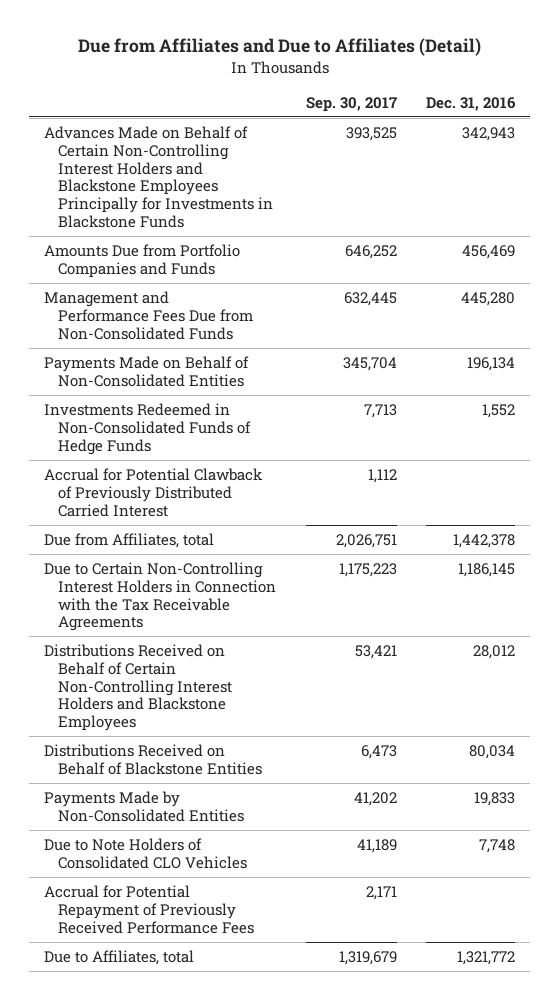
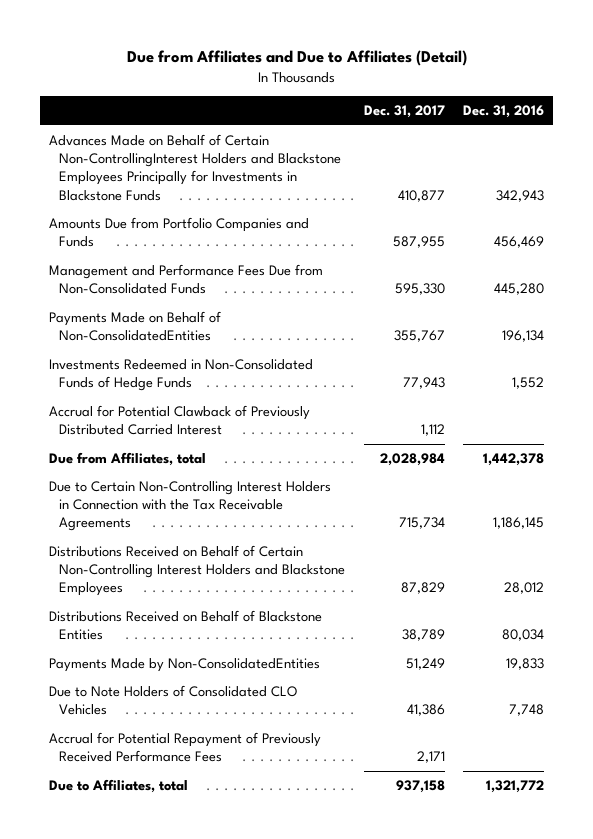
- | Sep. 30, 2017 | Dec. 31, 2016
+ | Dec. 31, 2017 | Dec. 31, 2016
- Advances Made on Behalf of Certain Non-Controlling Interest Holders and Blackstone Employees Principally for Investments in Blackstone Funds | 393,525 | 342,943
+ Advances Made on Behalf of Certain Non-ControllingInterest Holders and Blackstone Employees Principally for Investments in Blackstone Funds | 410,877 | 342,943
- Payments Made on Behalf of Non-Consolidated Entities | 345,704 | 196,134
+ Payments Made on Behalf of Non-ConsolidatedEntities | 355,767 | 196,134
- Payments Made by Non-Consolidated Entities | 41,202 | 19,833
+ Payments Made by Non-ConsolidatedEntities | 51,249 | 19,833

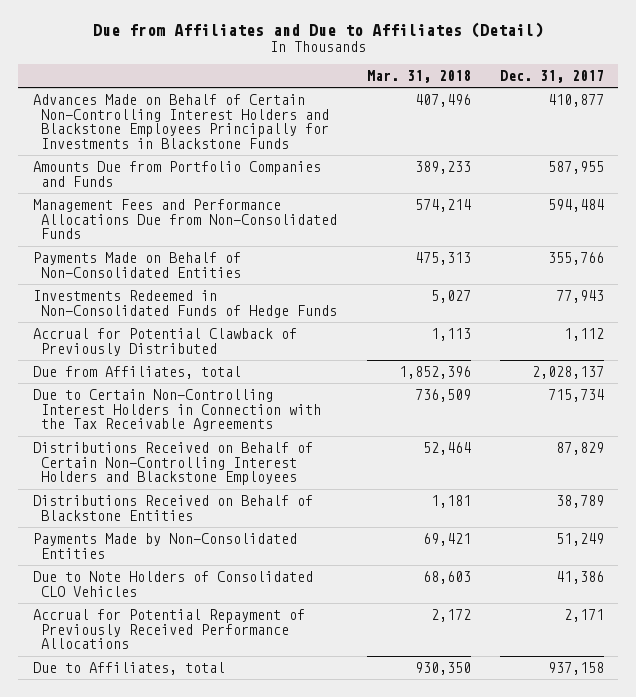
- | Dec. 31, 2017 | Dec. 31, 2016
+ | Mar. 31, 2018 | Dec. 31, 2017
- Advances Made on Behalf of Certain Non-ControllingInterest Holders and Blackstone Employees Principally for Investments in Blackstone Funds | 410,877 | 342,943
+ Advances Made on Behalf of Certain Non-Controlling Interest Holders and Blackstone Employees Principally for Investments in Blackstone Funds | 407,496 | 410,877
- Management and Performance Fees Due from Non-Consolidated Funds | 595,330 | 445,280
- Payments Made on Behalf of Non-ConsolidatedEntities | 355,767 | 196,134
+ Management Fees and Performance Allocations Due from Non-Consolidated Funds | 574,214 | 594,484
+ Payments Made on Behalf of Non-Consolidated Entities | 475,313 | 355,766
- Accrual for Potential Clawback of Previously Distributed Carried Interest | 1,112 |
- Due from Affiliates, total | 2,028,984 | 1,442,378
+ Accrual for Potential Clawback of Previously Distributed | 1,113 | 1,112
+ Due from Affiliates, total | 1,852,396 | 2,028,137
- Payments Made by Non-ConsolidatedEntities | 51,249 | 19,833
+ Payments Made by Non-Consolidated Entities | 69,421 | 51,249
- Accrual for Potential Repayment of Previously Received Performance Fees | 2,171 |
+ Accrual for Potential Repayment of Previously Received Performance Allocations | 2,172 | 2,171

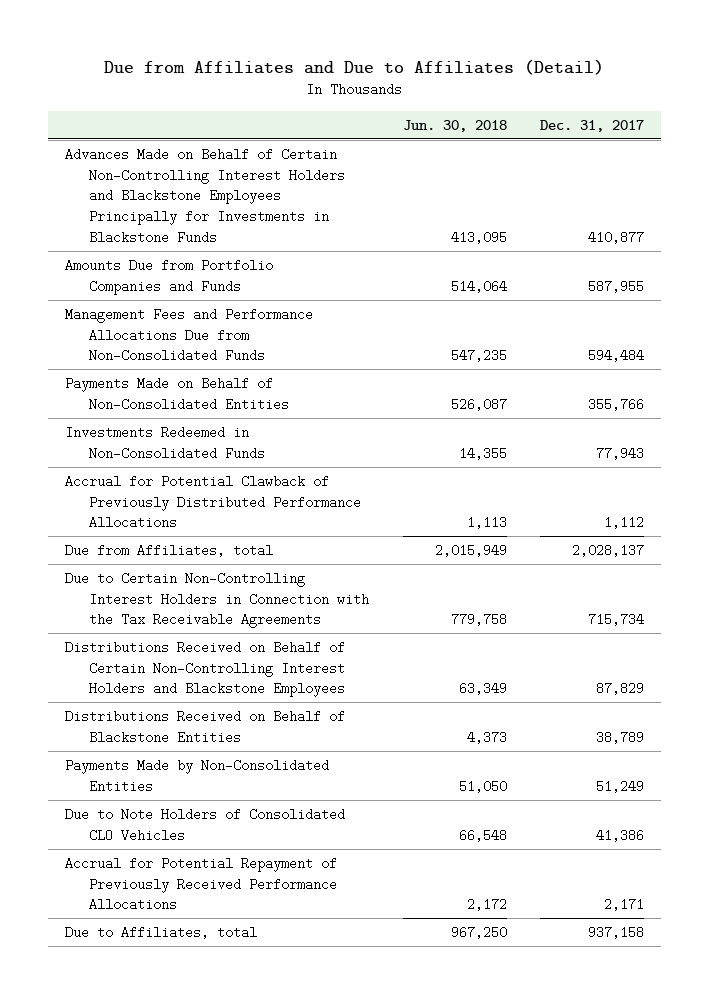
- | Mar. 31, 2018 | Dec. 31, 2017
+ | Jun. 30, 2018 | Dec. 31, 2017
- Investments Redeemed in Non-Consolidated Funds of Hedge Funds | 5,027 | 77,943
- Accrual for Potential Clawback of Previously Distributed | 1,113 | 1,112
+ Investments Redeemed in Non-Consolidated Funds | 14,355 | 77,943
+ Accrual for Potential Clawback of Previously Distributed Performance Allocations | 1,113 | 1,112

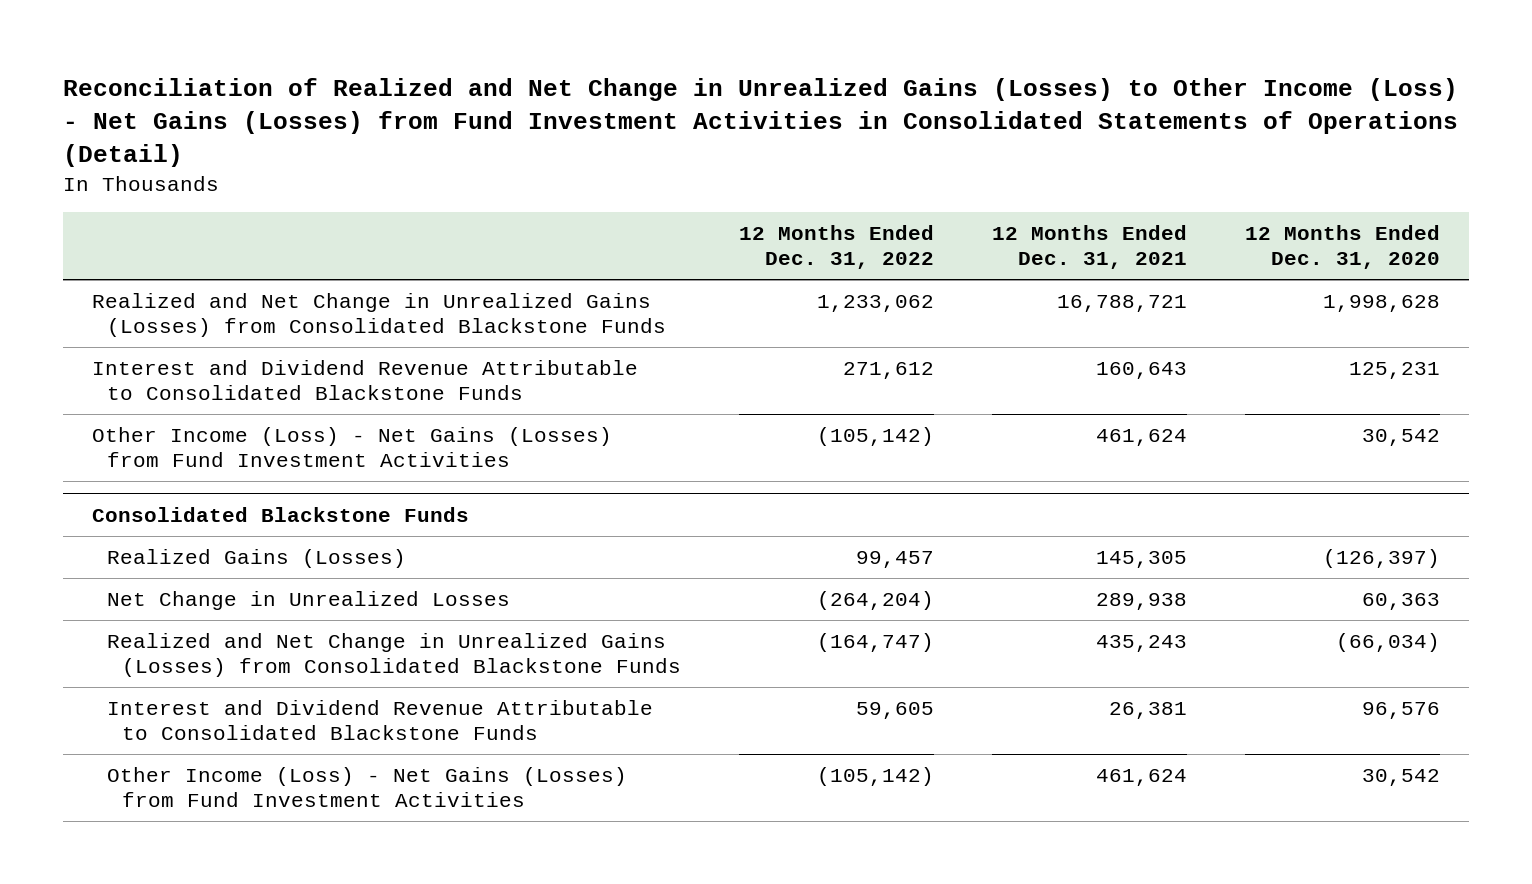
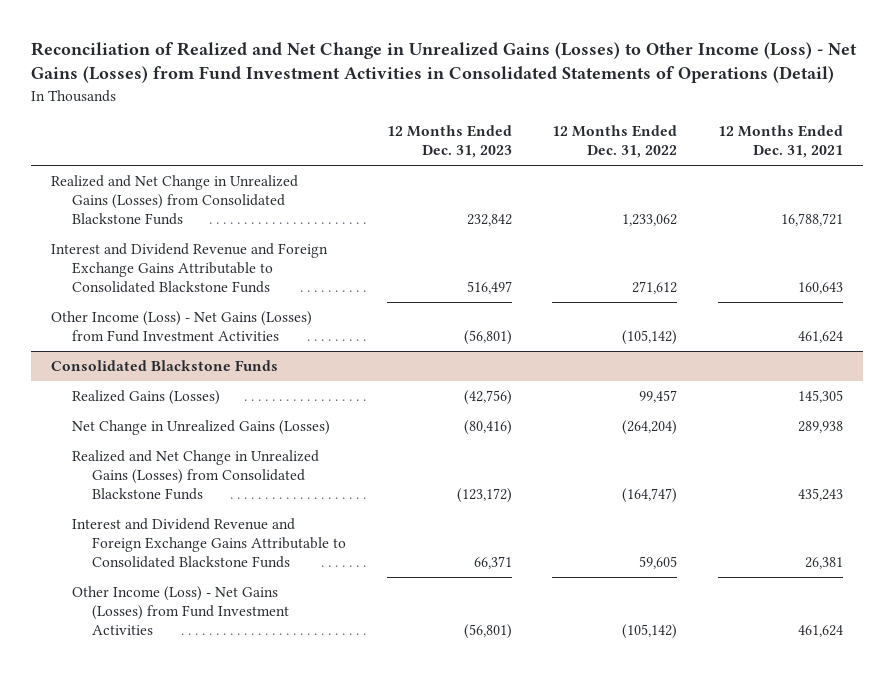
- | 12 Months Ended Dec. 31, 2022 | 12 Months Ended Dec. 31, 2021 | 12 Months Ended Dec. 31, 2020
+ | 12 Months Ended Dec. 31, 2023 | 12 Months Ended Dec. 31, 2022 | 12 Months Ended Dec. 31, 2021
- Interest and Dividend Revenue Attributable to Consolidated Blackstone Funds | 271,612 | 160,643 | 125,231
+ Interest and Dividend Revenue and Foreign Exchange Gains Attributable to Consolidated Blackstone Funds | 516,497 | 271,612 | 160,643
@ Consolidated Blackstone Funds
- Net Change in Unrealized Losses | (264,204) | 289,938 | 60,363
+ Net Change in Unrealized Gains (Losses) | (80,416) | (264,204) | 289,938
- Interest and Dividend Revenue Attributable to Consolidated Blackstone Funds | 59,605 | 26,381 | 96,576
+ Interest and Dividend Revenue and Foreign Exchange Gains Attributable to Consolidated Blackstone Funds | 66,371 | 59,605 | 26,381

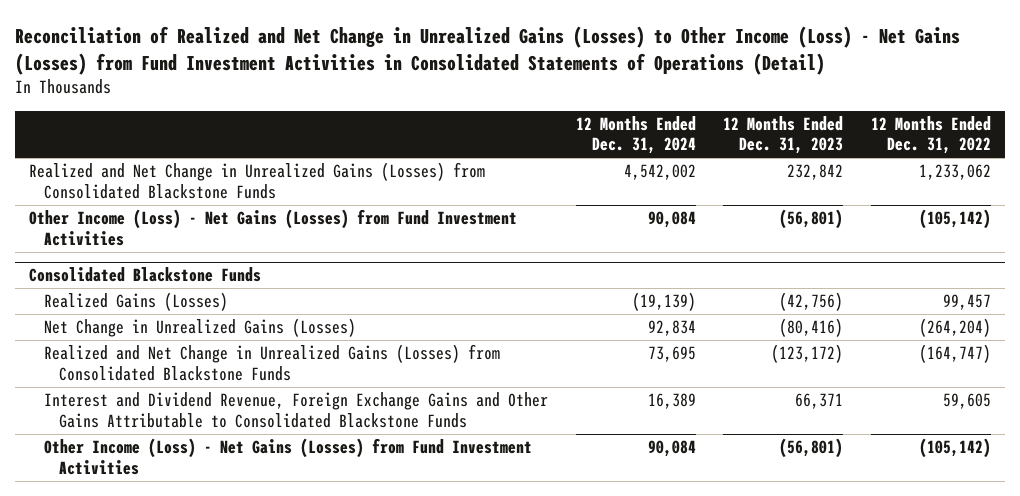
- | 12 Months Ended Dec. 31, 2023 | 12 Months Ended Dec. 31, 2022 | 12 Months Ended Dec. 31, 2021
+ | 12 Months Ended Dec. 31, 2024 | 12 Months Ended Dec. 31, 2023 | 12 Months Ended Dec. 31, 2022
- Interest and Dividend Revenue and Foreign Exchange Gains Attributable to Consolidated Blackstone Funds | 516,497 | 271,612 | 160,643
@ Consolidated Blackstone Funds
- Interest and Dividend Revenue and Foreign Exchange Gains Attributable to Consolidated Blackstone Funds | 66,371 | 59,605 | 26,381
+ Interest and Dividend Revenue, Foreign Exchange Gains and Other Gains Attributable to Consolidated Blackstone Funds | 16,389 | 66,371 | 59,605

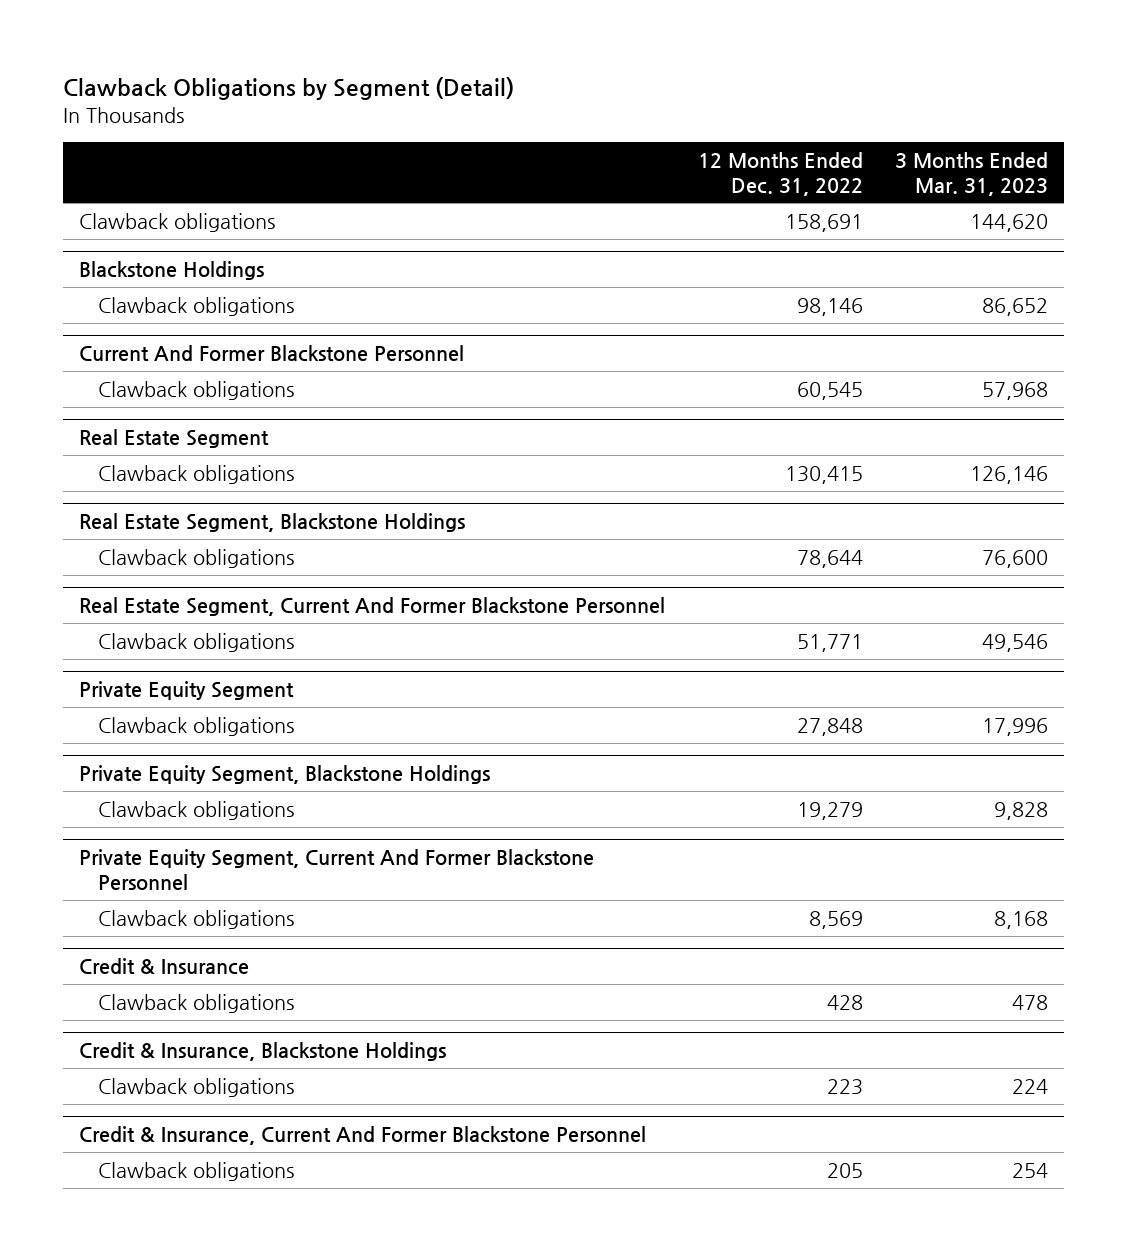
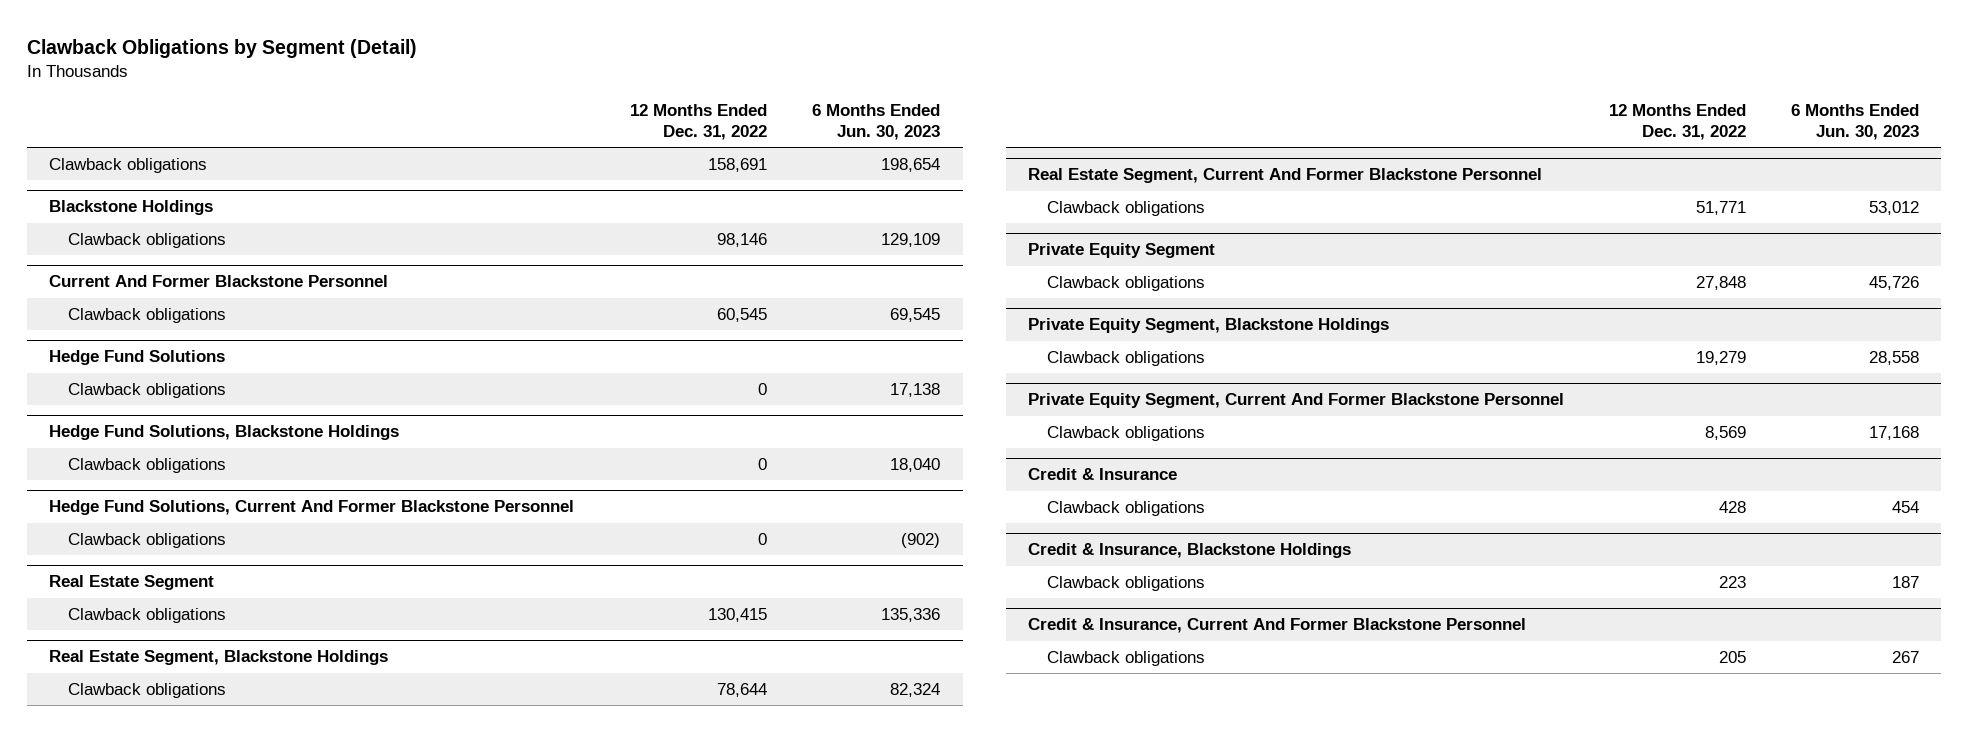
- | 12 Months Ended Dec. 31, 2022 | 3 Months Ended Mar. 31, 2023
+ | 12 Months Ended Dec. 31, 2022 | 6 Months Ended Jun. 30, 2023
+ Hedge Fund Solutions
+ Clawback obligations | 0 | 17,138
+ Hedge Fund Solutions, Blackstone Holdings
+ Clawback obligations | 0 | 18,040
+ Hedge Fund Solutions, Current And Former Blackstone Personnel
+ Clawback obligations | 0 | (902)

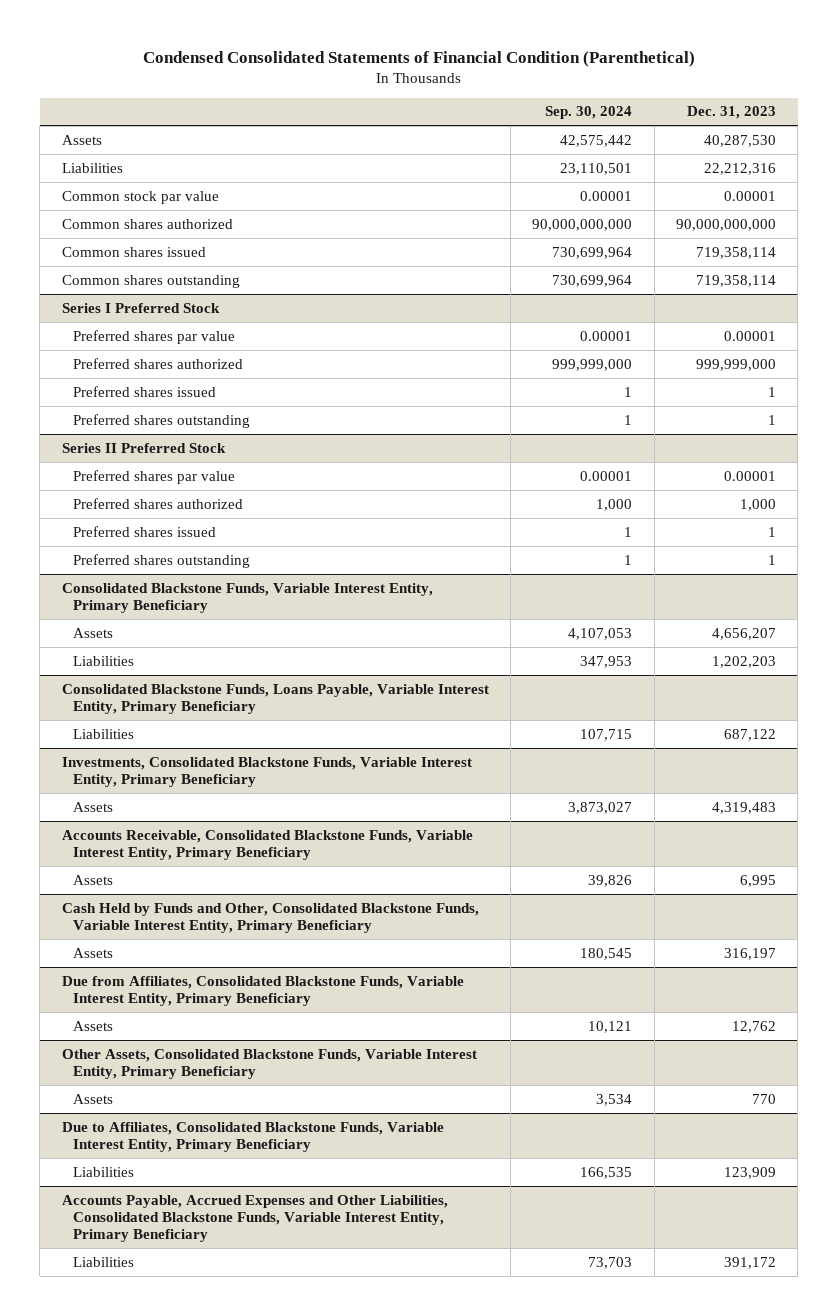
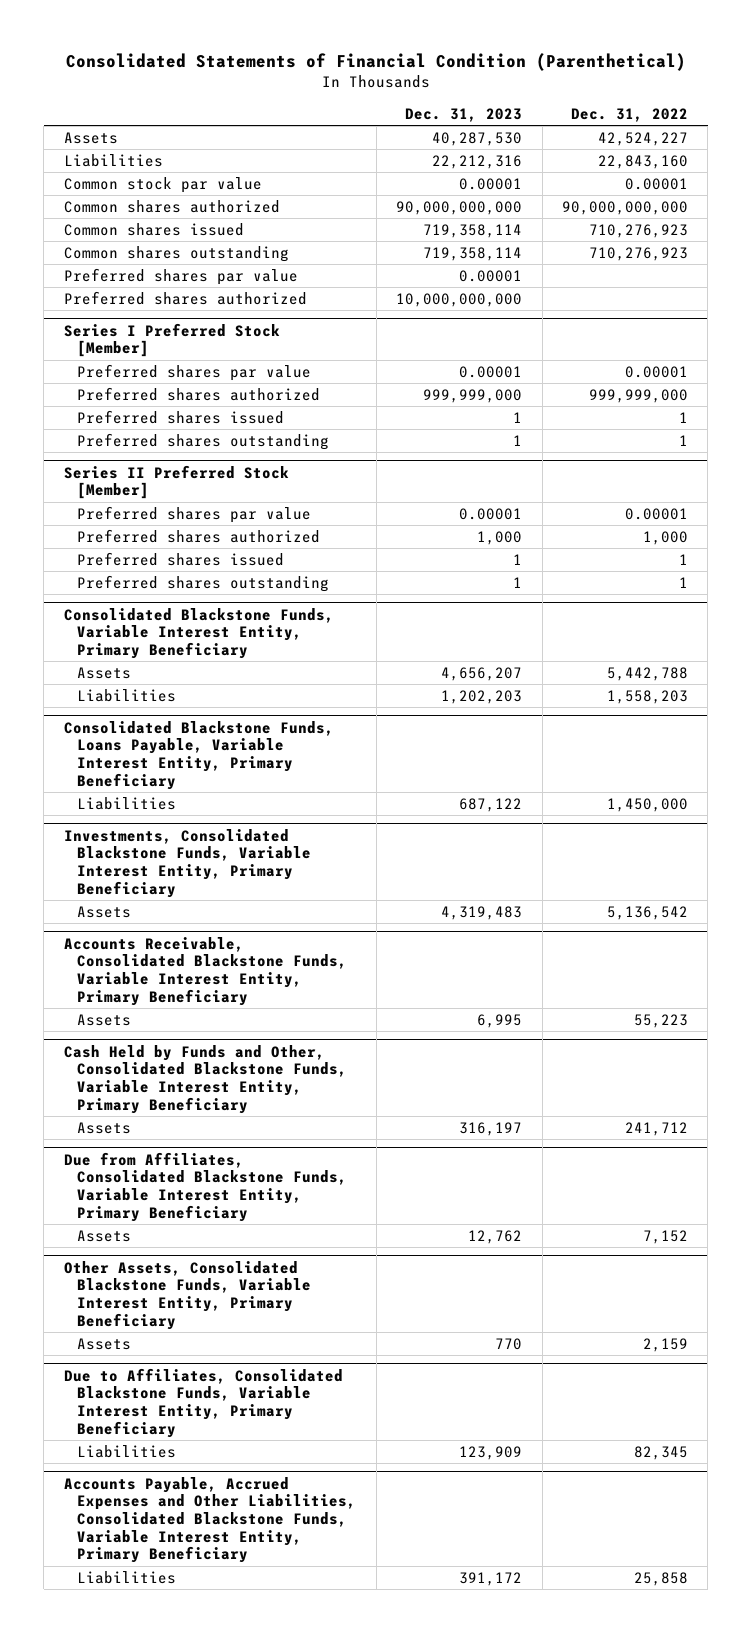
- Condensed Consolidated Statements of Financial Condition (Parenthetical)
+ Consolidated Statements of Financial Condition (Parenthetical)
- | Sep. 30, 2024 | Dec. 31, 2023
+ | Dec. 31, 2023 | Dec. 31, 2022
- Series I Preferred Stock
+ Preferred shares authorized | 10,000,000,000 |
+ Series I Preferred Stock [Member]
+ Preferred shares par value | 0.00001 | 0.00001
- Series II Preferred Stock
+ Series II Preferred Stock [Member]

